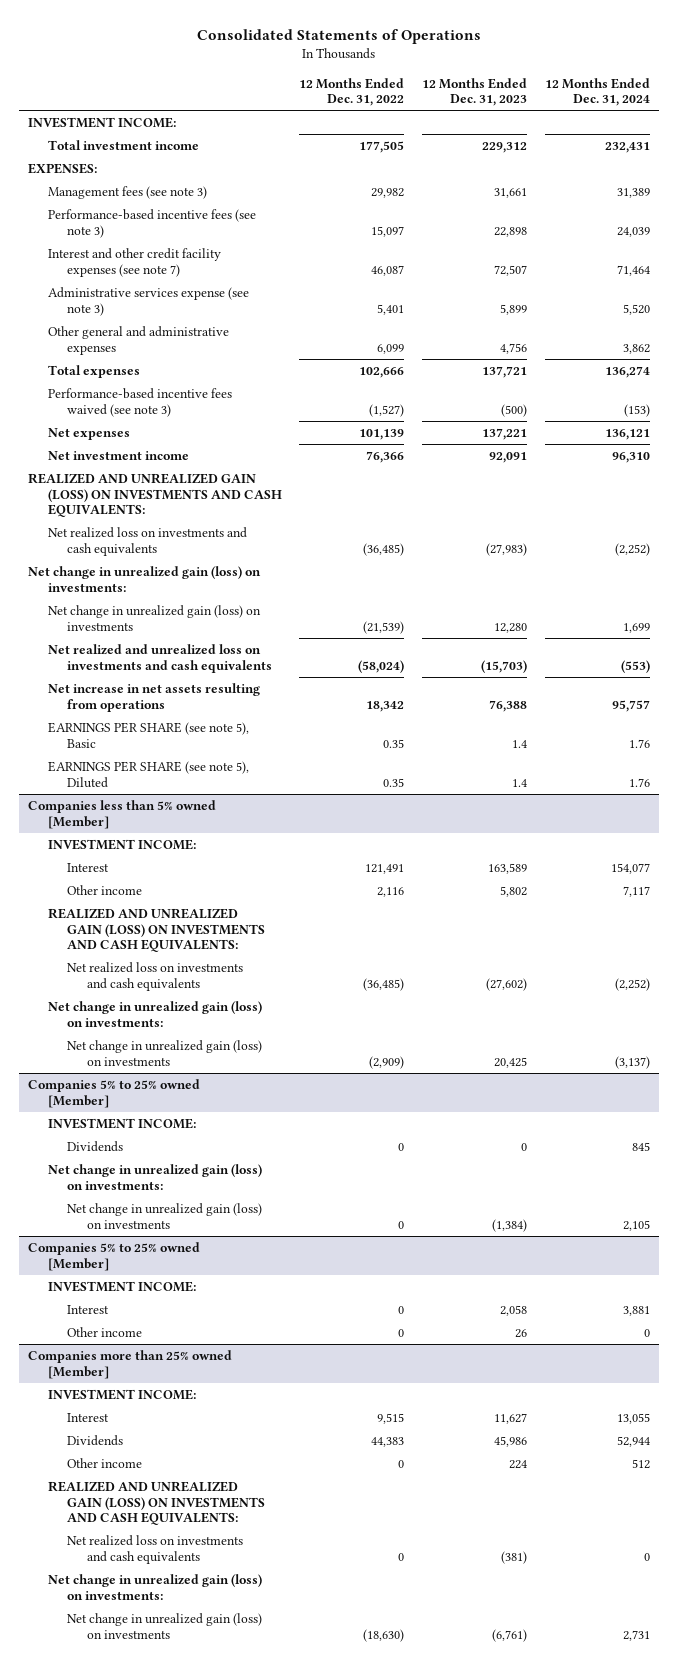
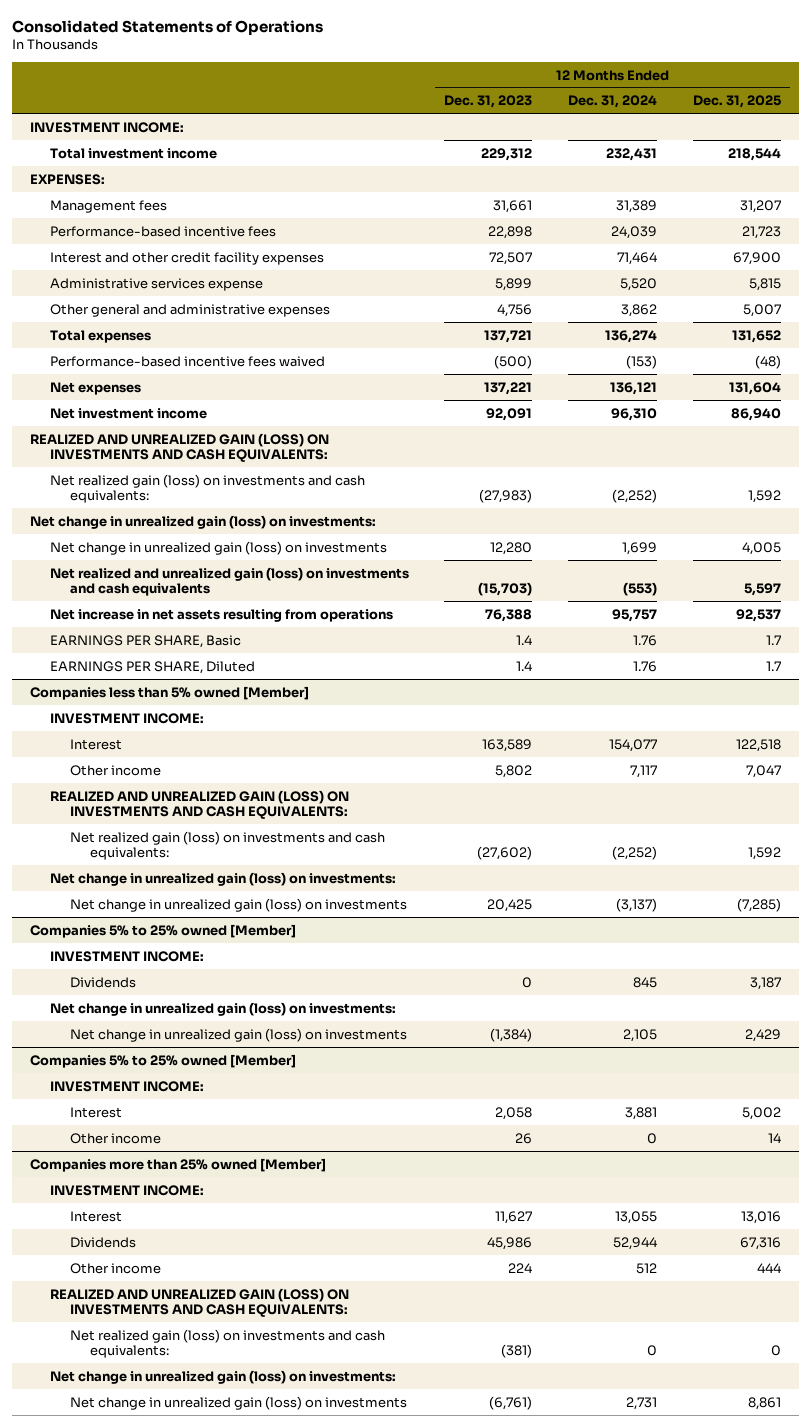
- | 12 Months Ended Dec. 31, 2022 | 12 Months Ended Dec. 31, 2023 | 12 Months Ended Dec. 31, 2024
+ | 12 Months Ended Dec. 31, 2023 | 12 Months Ended Dec. 31, 2024 | 12 Months Ended Dec. 31, 2025
- Management fees (see note 3) | 29,982 | 31,661 | 31,389
- Performance-based incentive fees (see note 3) | 15,097 | 22,898 | 24,039
- Interest and other credit facility expenses (see note 7) | 46,087 | 72,507 | 71,464
- Administrative services expense (see note 3) | 5,401 | 5,899 | 5,520
+ Management fees | 31,661 | 31,389 | 31,207
+ Performance-based incentive fees | 22,898 | 24,039 | 21,723
+ Interest and other credit facility expenses | 72,507 | 71,464 | 67,900
+ Administrative services expense | 5,899 | 5,520 | 5,815
- Performance-based incentive fees waived (see note 3) | (1,527) | (500) | (153)
+ Performance-based incentive fees waived | (500) | (153) | (48)
- Net realized loss on investments and cash equivalents | (36,485) | (27,983) | (2,252)
+ Net realized gain (loss) on investments and cash equivalents: | (27,983) | (2,252) | 1,592
- Net realized and unrealized loss on investments and cash equivalents | (58,024) | (15,703) | (553)
+ Net realized and unrealized gain (loss) on investments and cash equivalents | (15,703) | (553) | 5,597
- EARNINGS PER SHARE (see note 5), Basic | 0.35 | 1.4 | 1.76
- EARNINGS PER SHARE (see note 5), Diluted | 0.35 | 1.4 | 1.76
+ EARNINGS PER SHARE, Basic | 1.4 | 1.76 | 1.7
+ EARNINGS PER SHARE, Diluted | 1.4 | 1.76 | 1.7
@ Companies less than 5% owned [Member]
- Net realized loss on investments and cash equivalents | (36,485) | (27,602) | (2,252)
+ Net realized gain (loss) on investments and cash equivalents: | (27,602) | (2,252) | 1,592
@ Companies more than 25% owned [Member]
- Net realized loss on investments and cash equivalents | 0 | (381) | 0
+ Net realized gain (loss) on investments and cash equivalents: | (381) | 0 | 0

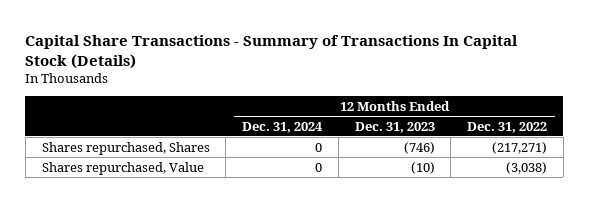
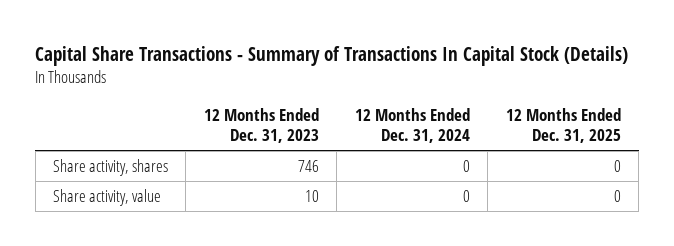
- | 12 Months Ended Dec. 31, 2024 | 12 Months Ended Dec. 31, 2023 | 12 Months Ended Dec. 31, 2022
+ | 12 Months Ended Dec. 31, 2023 | 12 Months Ended Dec. 31, 2024 | 12 Months Ended Dec. 31, 2025
- Shares repurchased, Shares | 0 | (746) | (217,271)
- Shares repurchased, Value | 0 | (10) | (3,038)
+ Share activity, shares | 746 | 0 | 0
+ Share activity, value | 10 | 0 | 0

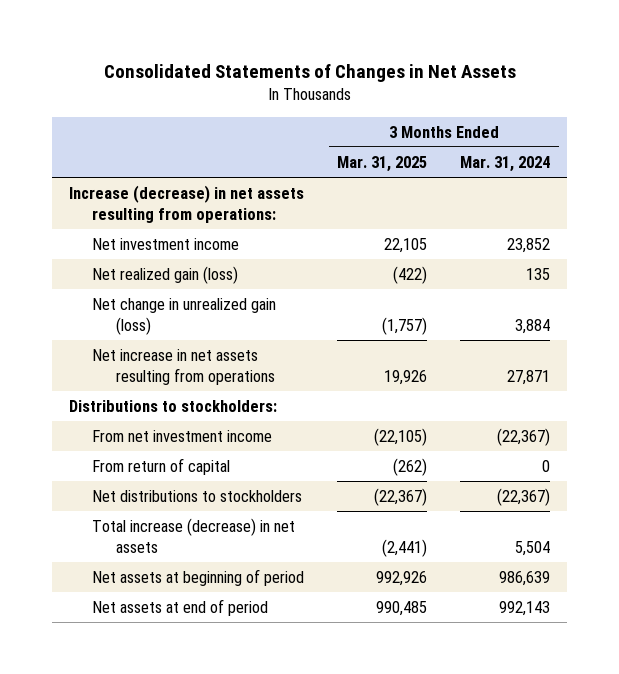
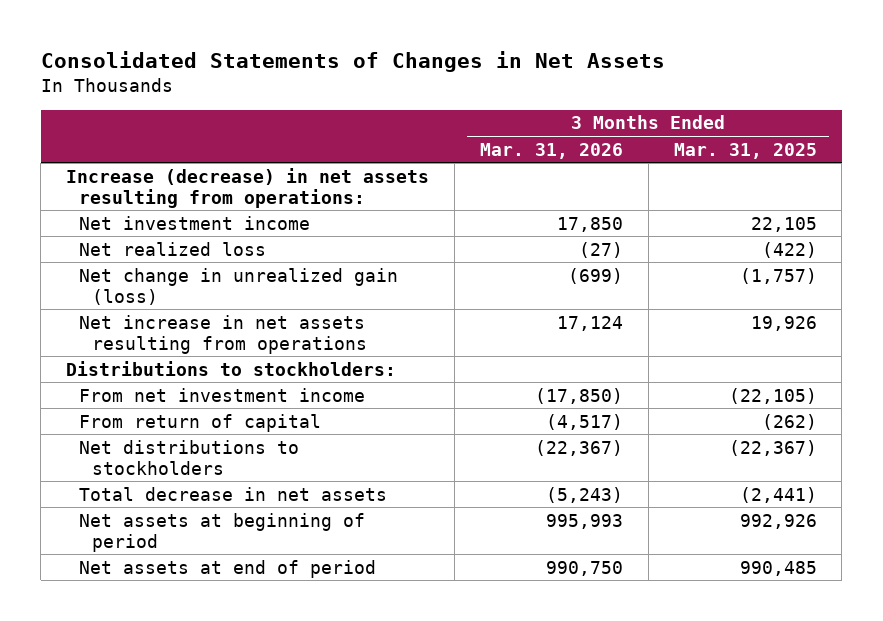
- | 3 Months Ended Mar. 31, 2025 | 3 Months Ended Mar. 31, 2024
+ | 3 Months Ended Mar. 31, 2026 | 3 Months Ended Mar. 31, 2025
- Net realized gain (loss) | (422) | 135
+ Net realized loss | (27) | (422)
- Total increase (decrease) in net assets | (2,441) | 5,504
+ Total decrease in net assets | (5,243) | (2,441)

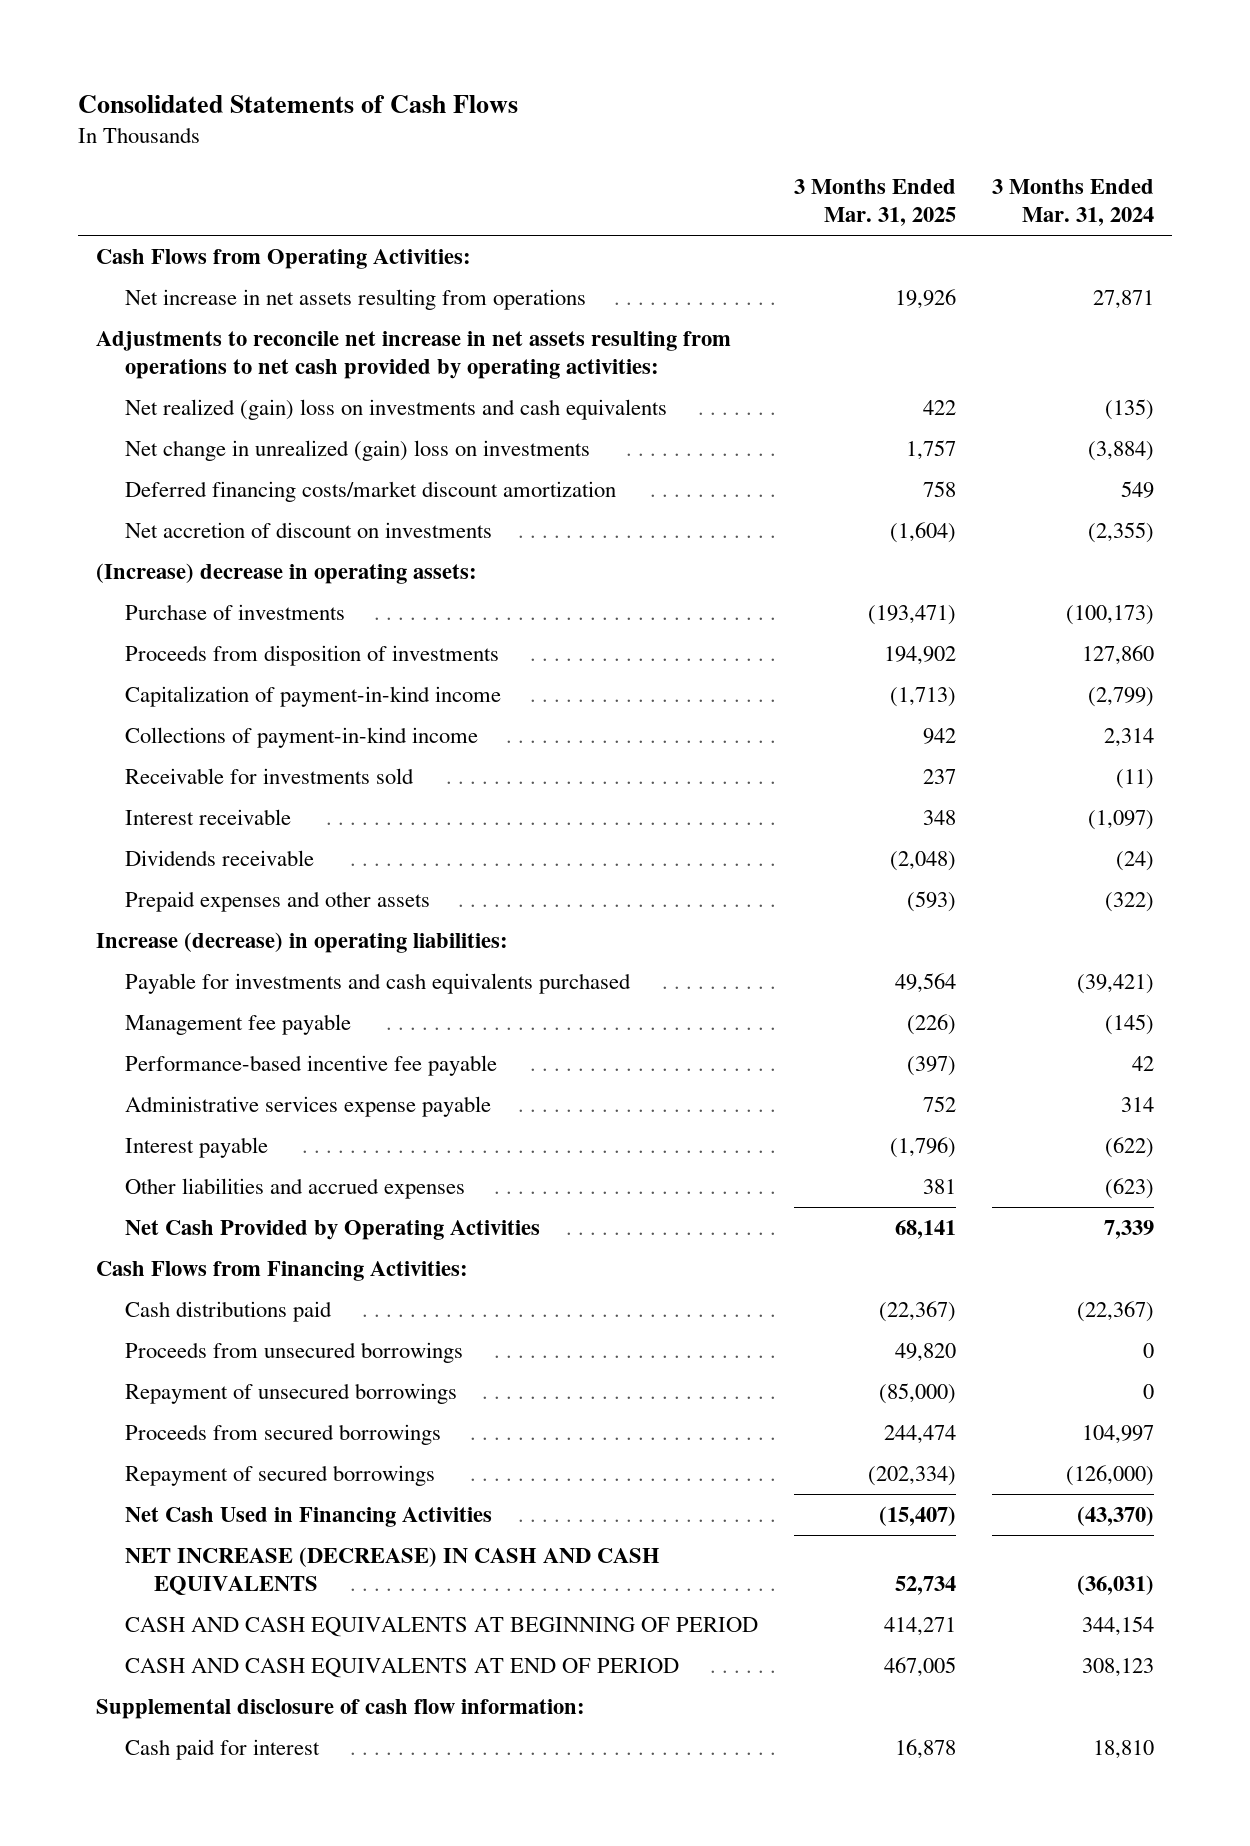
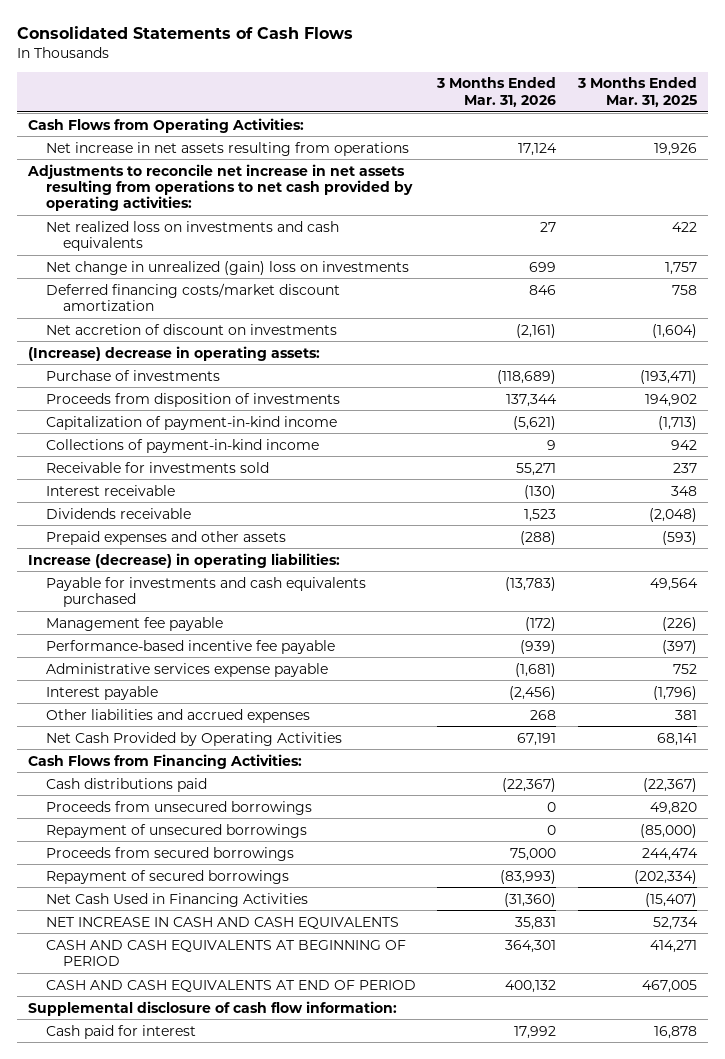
- | 3 Months Ended Mar. 31, 2025 | 3 Months Ended Mar. 31, 2024
+ | 3 Months Ended Mar. 31, 2026 | 3 Months Ended Mar. 31, 2025
- Net realized (gain) loss on investments and cash equivalents | 422 | (135)
+ Net realized loss on investments and cash equivalents | 27 | 422
- NET INCREASE (DECREASE) IN CASH AND CASH EQUIVALENTS | 52,734 | (36,031)
+ NET INCREASE IN CASH AND CASH EQUIVALENTS | 35,831 | 52,734

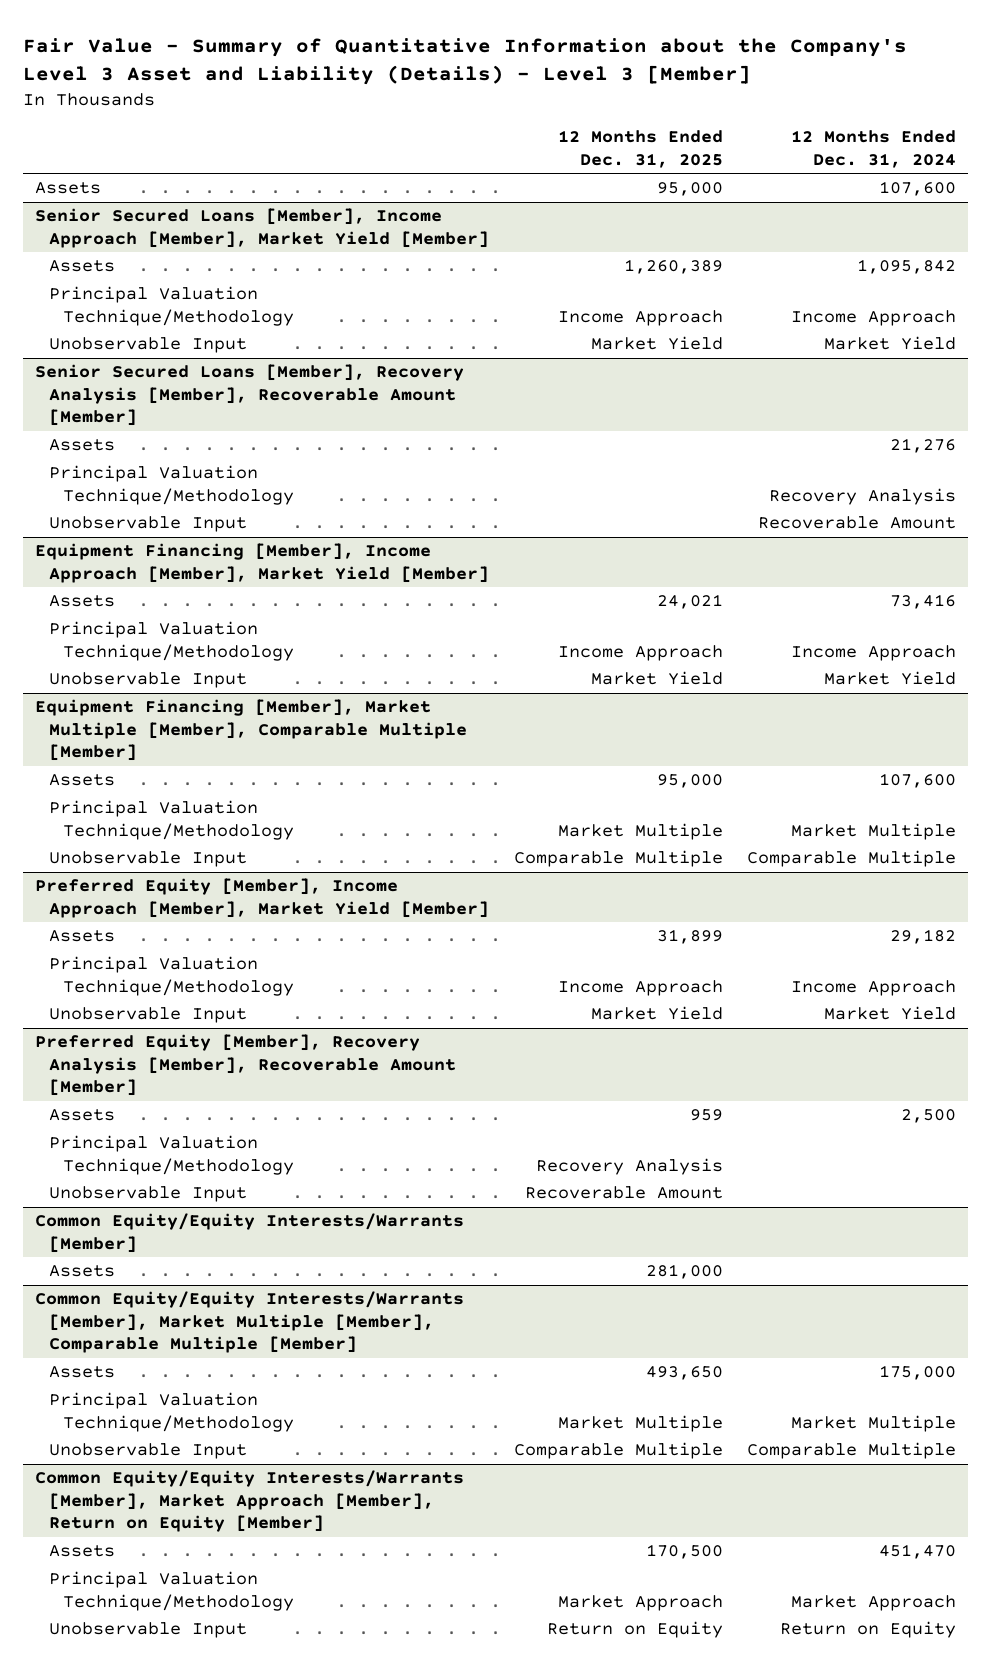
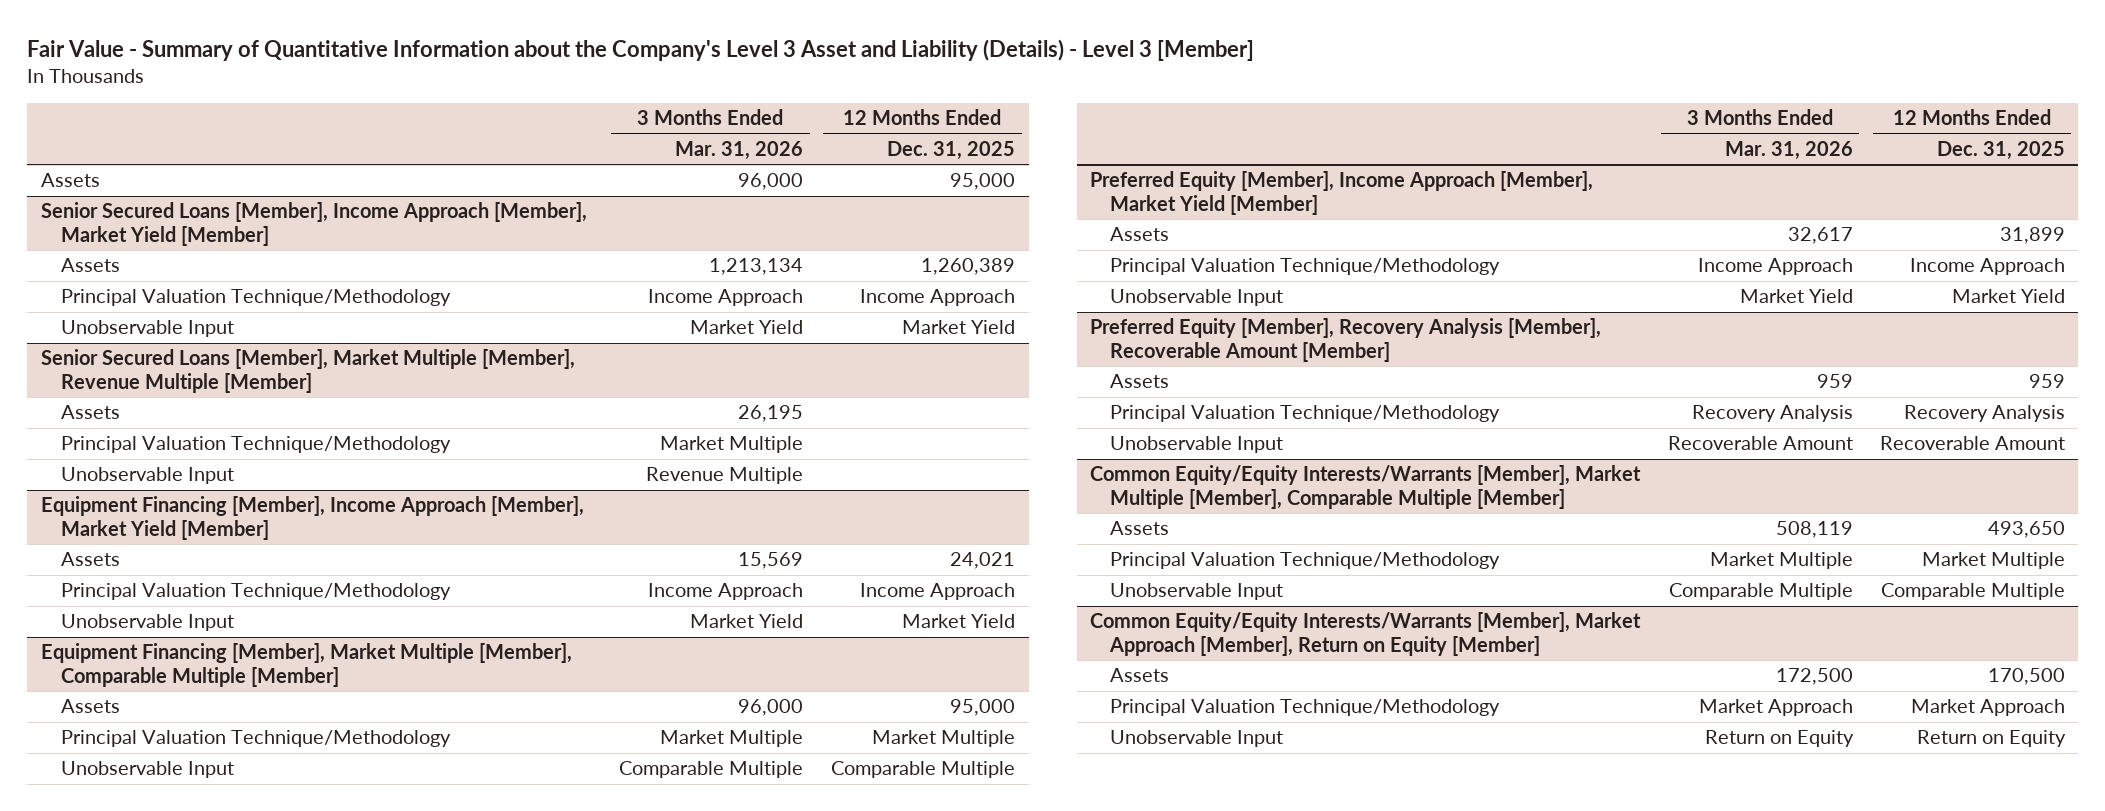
- | 12 Months Ended Dec. 31, 2025 | 12 Months Ended Dec. 31, 2024
+ | 3 Months Ended Mar. 31, 2026 | 12 Months Ended Dec. 31, 2025
- Senior Secured Loans [Member], Recovery Analysis [Member], Recoverable Amount [Member]
+ Senior Secured Loans [Member], Market Multiple [Member], Revenue Multiple [Member]
- Common Equity/Equity Interests/Warrants [Member]
- Assets | 281,000 |

